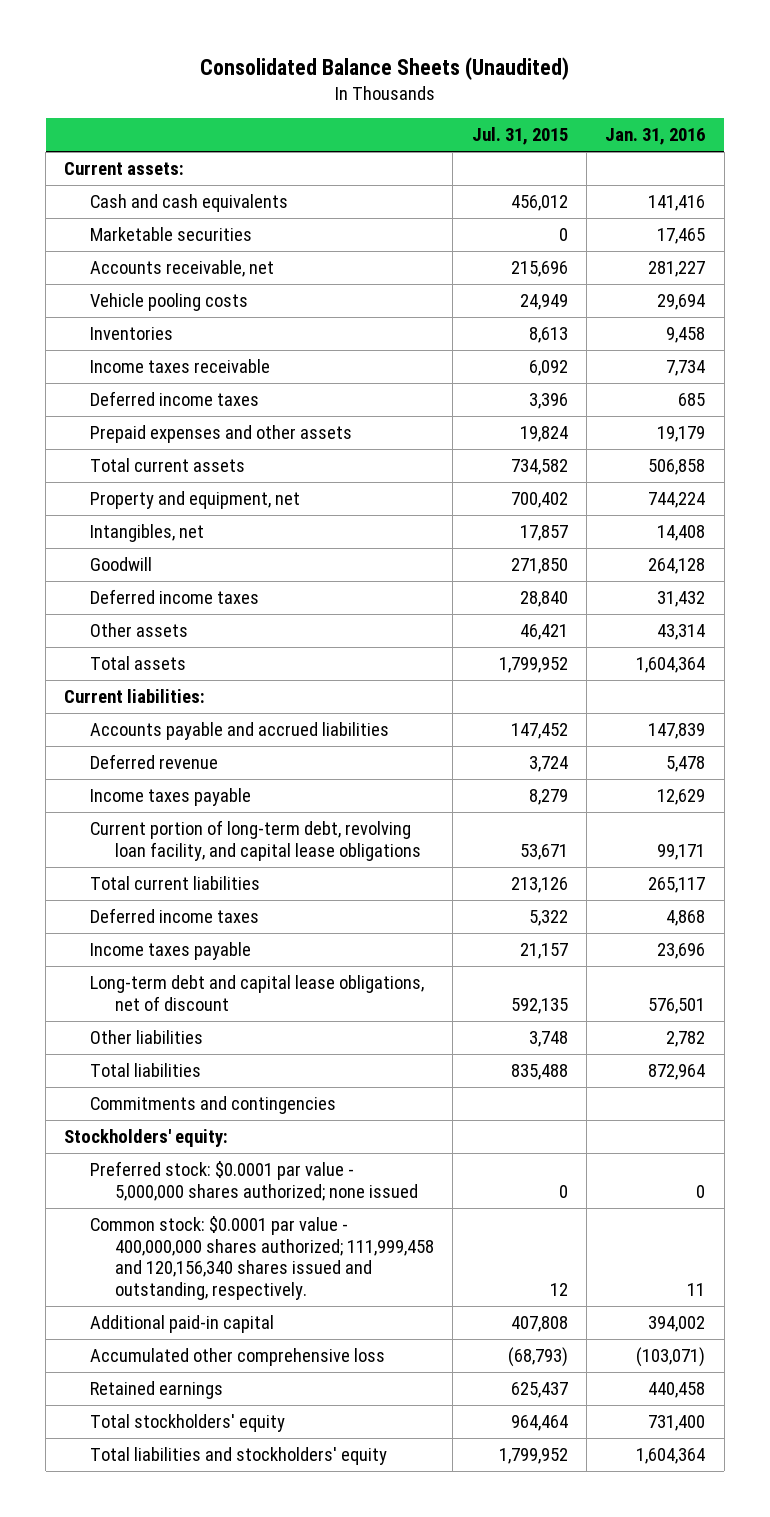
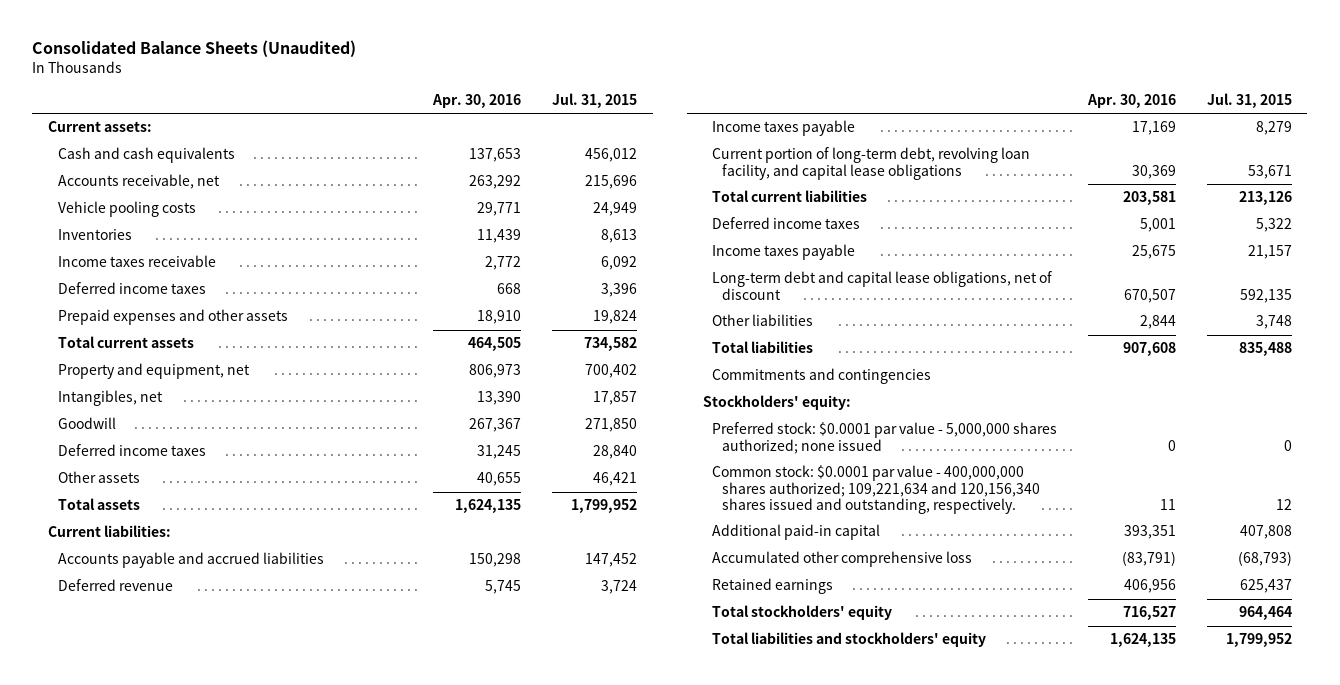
- | Jul. 31, 2015 | Jan. 31, 2016
+ | Apr. 30, 2016 | Jul. 31, 2015
- Marketable securities | 0 | 17,465
- Common stock: $0.0001 par value - 400,000,000 shares authorized; 111,999,458 and 120,156,340 shares issued and outstanding, respectively. | 12 | 11
+ Common stock: $0.0001 par value - 400,000,000 shares authorized; 109,221,634 and 120,156,340 shares issued and outstanding, respectively. | 11 | 12

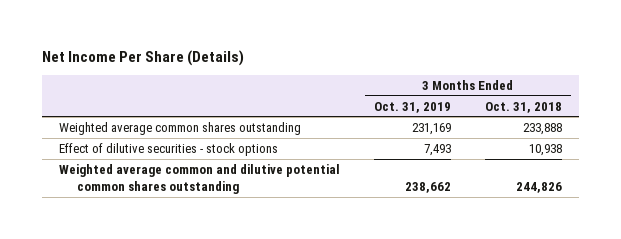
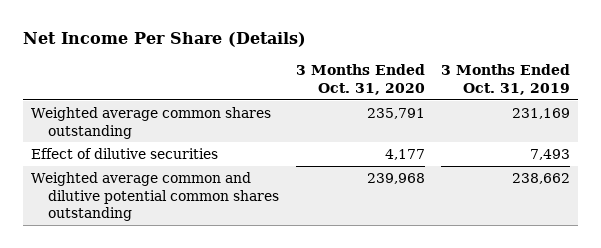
- | 3 Months Ended Oct. 31, 2019 | 3 Months Ended Oct. 31, 2018
+ | 3 Months Ended Oct. 31, 2020 | 3 Months Ended Oct. 31, 2019
- Effect of dilutive securities - stock options | 7,493 | 10,938
+ Effect of dilutive securities | 4,177 | 7,493

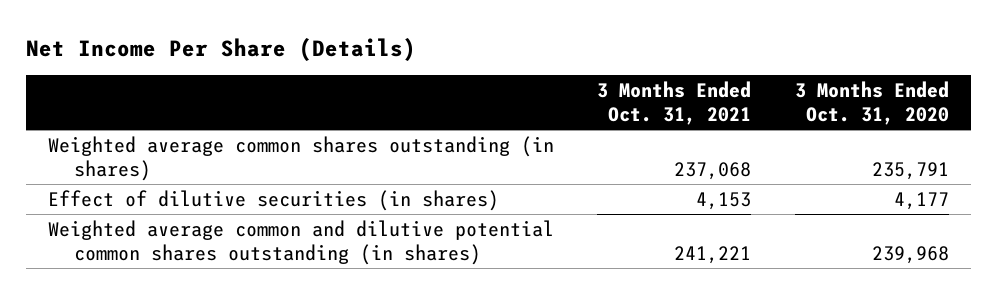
- | 3 Months Ended Oct. 31, 2020 | 3 Months Ended Oct. 31, 2019
+ | 3 Months Ended Oct. 31, 2021 | 3 Months Ended Oct. 31, 2020
- Weighted average common shares outstanding | 235,791 | 231,169
- Effect of dilutive securities | 4,177 | 7,493
- Weighted average common and dilutive potential common shares outstanding | 239,968 | 238,662
+ Weighted average common shares outstanding (in shares) | 237,068 | 235,791
+ Effect of dilutive securities (in shares) | 4,153 | 4,177
+ Weighted average common and dilutive potential common shares outstanding (in shares) | 241,221 | 239,968

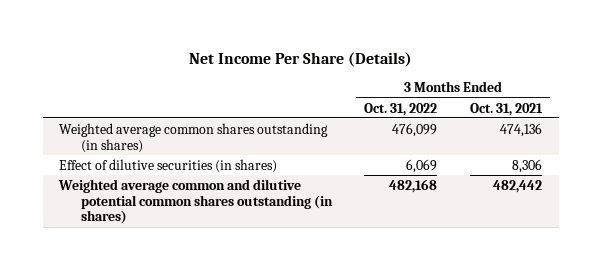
- | 3 Months Ended Oct. 31, 2021 | 3 Months Ended Oct. 31, 2020
+ | 3 Months Ended Oct. 31, 2022 | 3 Months Ended Oct. 31, 2021
- Weighted average common shares outstanding (in shares) | 237,068 | 235,791
- Effect of dilutive securities (in shares) | 4,153 | 4,177
- Weighted average common and dilutive potential common shares outstanding (in shares) | 241,221 | 239,968
+ Weighted average common shares outstanding (in shares) | 476,099 | 474,136
+ Effect of dilutive securities (in shares) | 6,069 | 8,306
+ Weighted average common and dilutive potential common shares outstanding (in shares) | 482,168 | 482,442

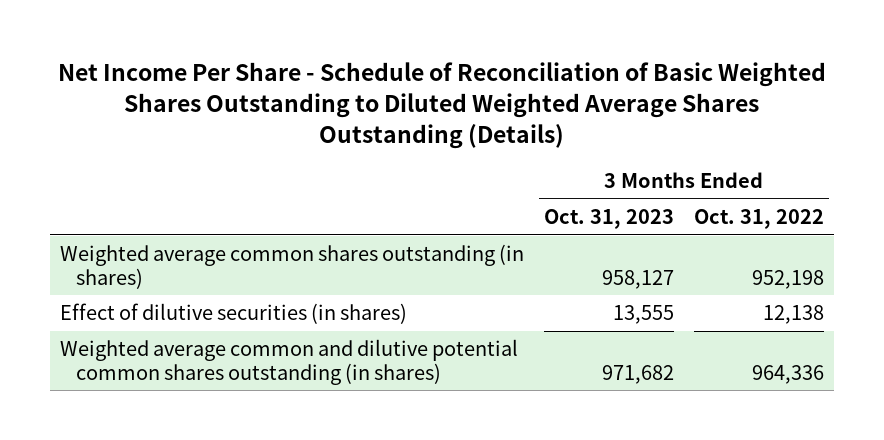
- Net Income Per Share (Details)
+ Net Income Per Share - Schedule of Reconciliation of Basic Weighted Shares Outstanding to Diluted Weighted Average Shares Outstanding (Details)
- | 3 Months Ended Oct. 31, 2022 | 3 Months Ended Oct. 31, 2021
+ | 3 Months Ended Oct. 31, 2023 | 3 Months Ended Oct. 31, 2022
- Weighted average common shares outstanding (in shares) | 476,099 | 474,136
- Effect of dilutive securities (in shares) | 6,069 | 8,306
- Weighted average common and dilutive potential common shares outstanding (in shares) | 482,168 | 482,442
+ Weighted average common shares outstanding (in shares) | 958,127 | 952,198
+ Effect of dilutive securities (in shares) | 13,555 | 12,138
+ Weighted average common and dilutive potential common shares outstanding (in shares) | 971,682 | 964,336

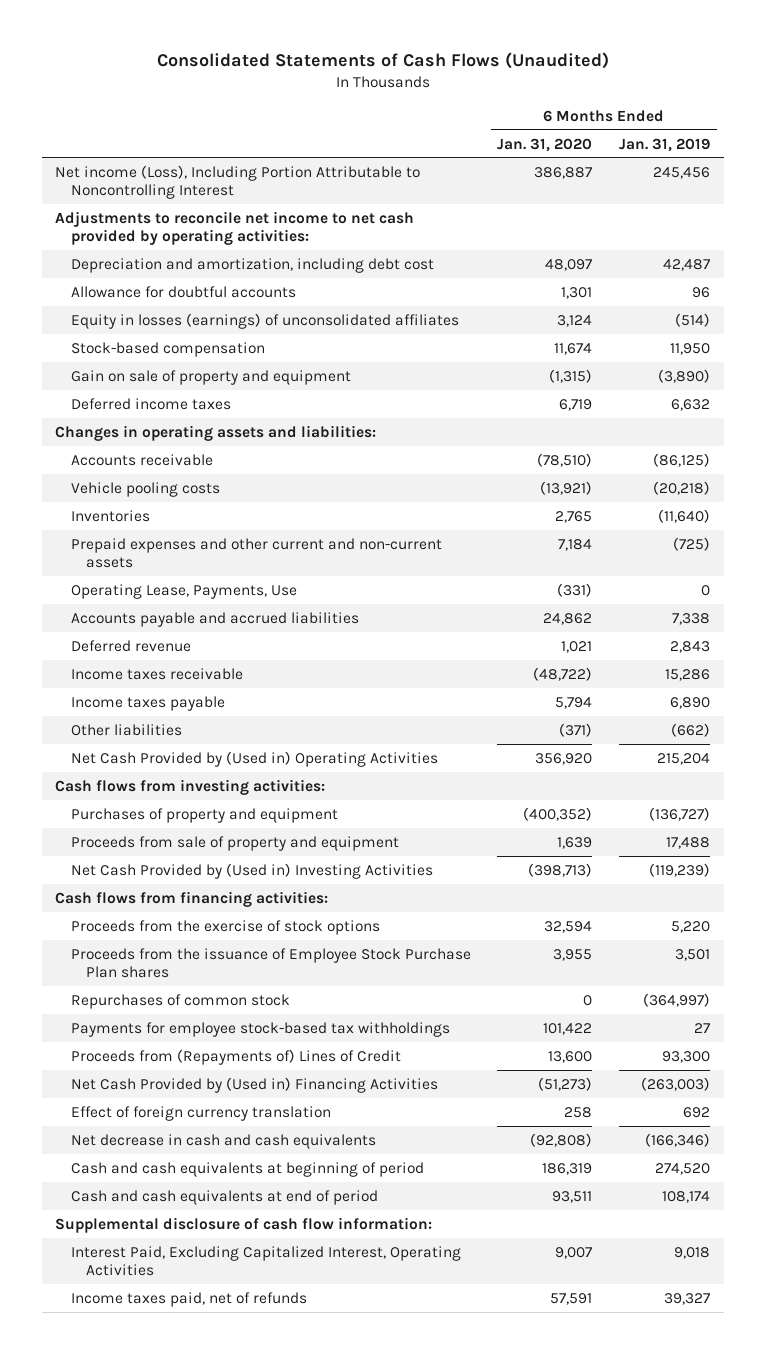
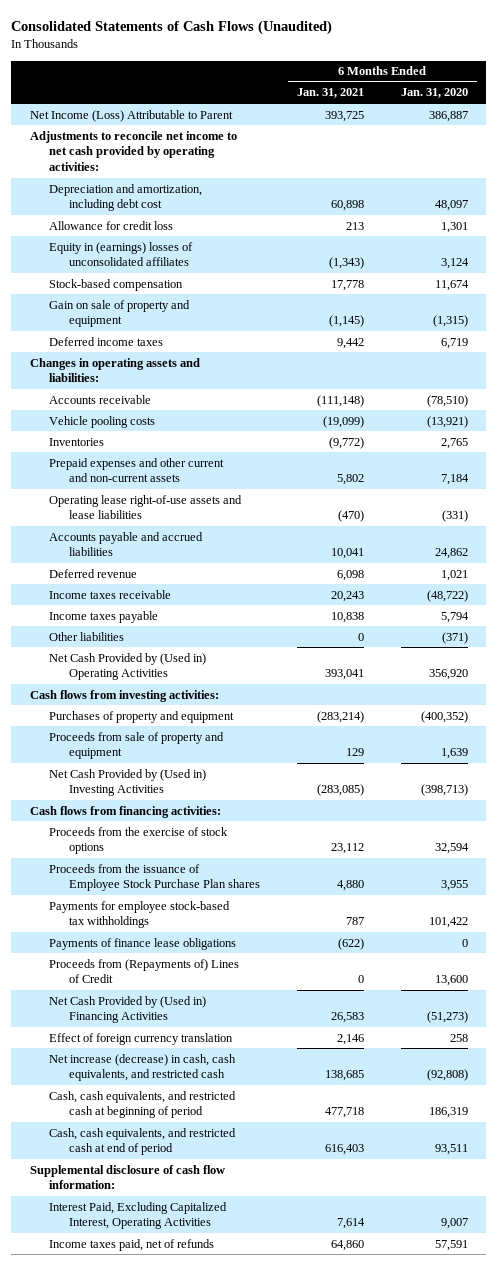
- | 6 Months Ended Jan. 31, 2020 | 6 Months Ended Jan. 31, 2019
+ | 6 Months Ended Jan. 31, 2021 | 6 Months Ended Jan. 31, 2020
- Net income (Loss), Including Portion Attributable to Noncontrolling Interest | 386,887 | 245,456
+ Net Income (Loss) Attributable to Parent | 393,725 | 386,887
- Allowance for doubtful accounts | 1,301 | 96
- Equity in losses (earnings) of unconsolidated affiliates | 3,124 | (514)
+ Allowance for credit loss | 213 | 1,301
+ Equity in (earnings) losses of unconsolidated affiliates | (1,343) | 3,124
- Operating Lease, Payments, Use | (331) | 0
+ Operating lease right-of-use assets and lease liabilities | (470) | (331)
- Repurchases of common stock | 0 | (364,997)
+ Payments of finance lease obligations | (622) | 0
- Net decrease in cash and cash equivalents | (92,808) | (166,346)
- Cash and cash equivalents at beginning of period | 186,319 | 274,520
- Cash and cash equivalents at end of period | 93,511 | 108,174
+ Net increase (decrease) in cash, cash equivalents, and restricted cash | 138,685 | (92,808)
+ Cash, cash equivalents, and restricted cash at beginning of period | 477,718 | 186,319
+ Cash, cash equivalents, and restricted cash at end of period | 616,403 | 93,511

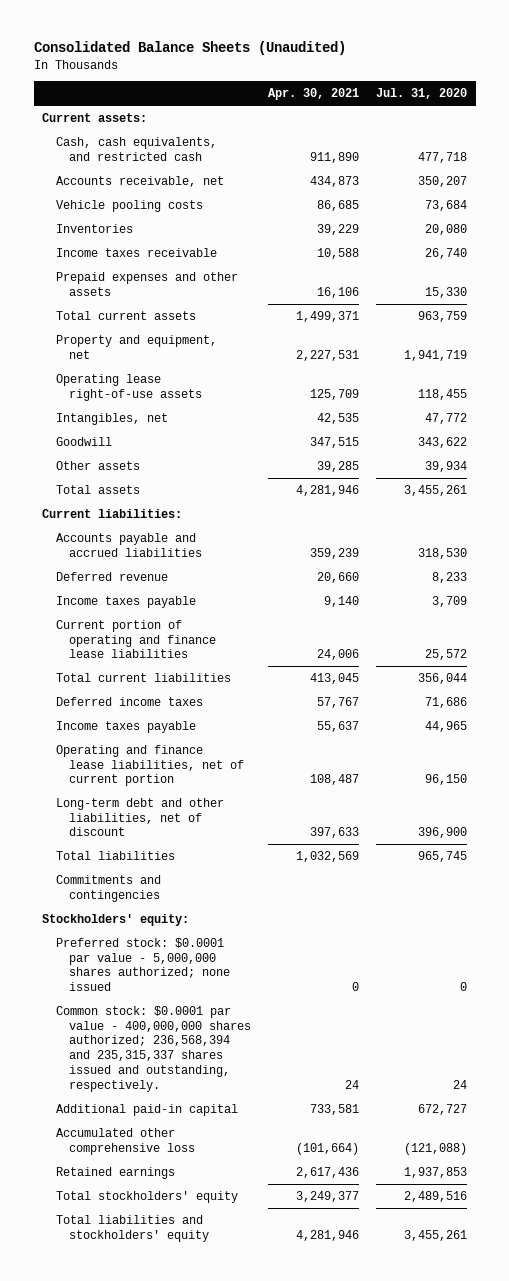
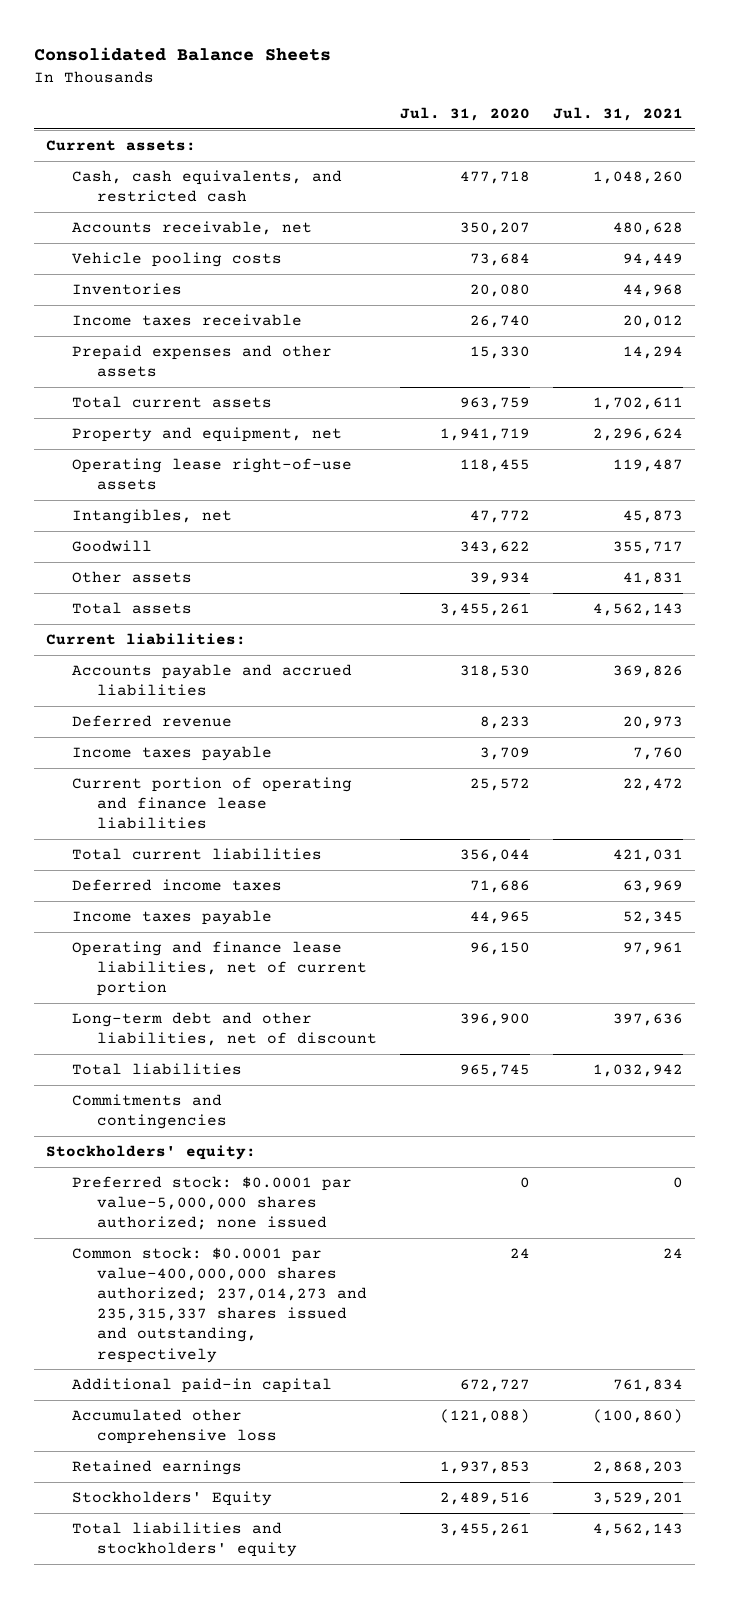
- Consolidated Balance Sheets (Unaudited)
+ Consolidated Balance Sheets
- | Apr. 30, 2021 | Jul. 31, 2020
+ | Jul. 31, 2020 | Jul. 31, 2021
- Preferred stock: $0.0001 par value - 5,000,000 shares authorized; none issued | 0 | 0
- Common stock: $0.0001 par value - 400,000,000 shares authorized; 236,568,394 and 235,315,337 shares issued and outstanding, respectively. | 24 | 24
+ Preferred stock: $0.0001 par value-5,000,000 shares authorized; none issued | 0 | 0
+ Common stock: $0.0001 par value-400,000,000 shares authorized; 237,014,273 and 235,315,337 shares issued and outstanding, respectively | 24 | 24
- Total stockholders' equity | 3,249,377 | 2,489,516
+ Stockholders' Equity | 2,489,516 | 3,529,201

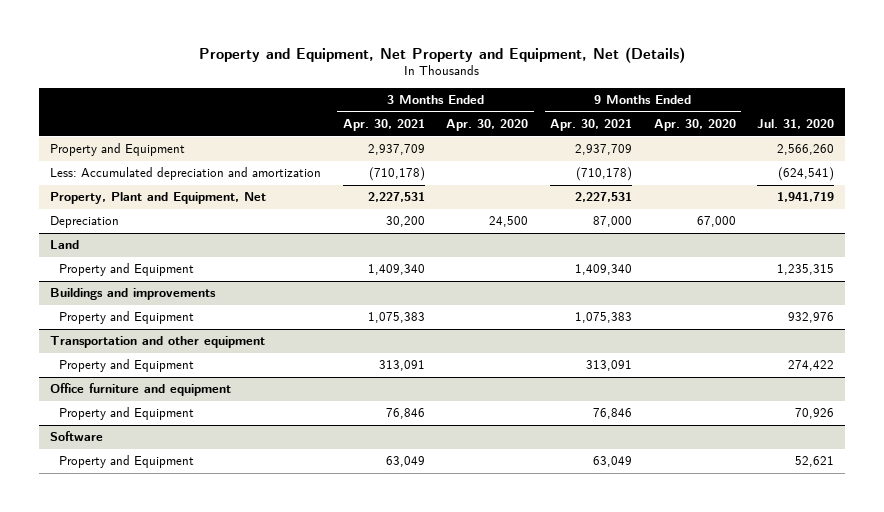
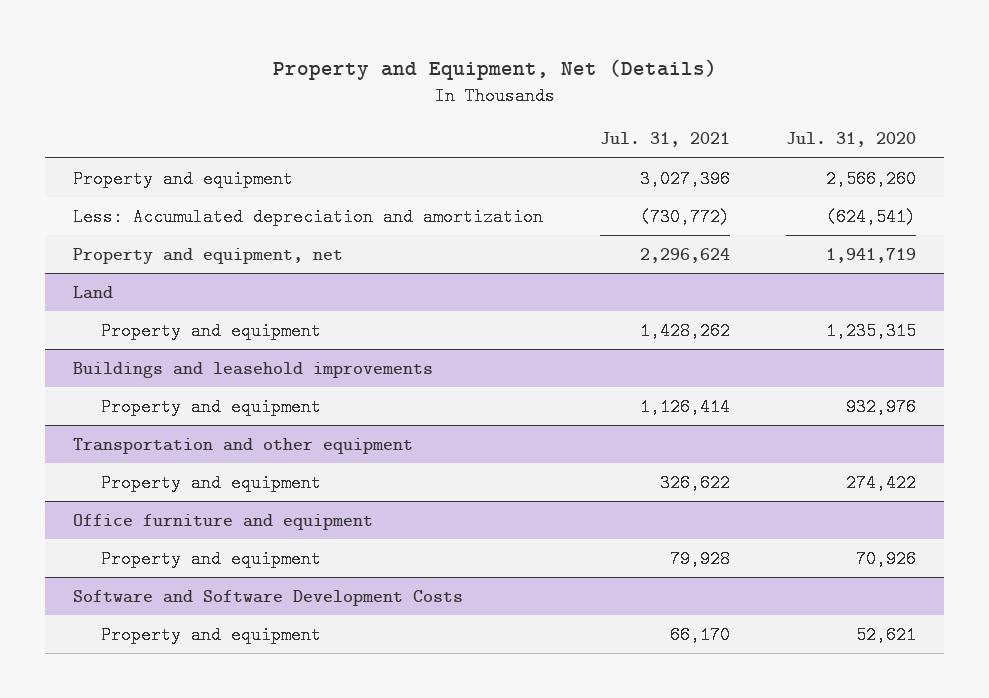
- Property and Equipment, Net Property and Equipment, Net (Details)
+ Property and Equipment, Net (Details)
- | 3 Months Ended Apr. 30, 2021 | 3 Months Ended Apr. 30, 2020 | 9 Months Ended Apr. 30, 2021 | 9 Months Ended Apr. 30, 2020 | Jul. 31, 2020
+ | Jul. 31, 2021 | Jul. 31, 2020
- Property and Equipment | 2,937,709 | | 2,937,709 | | 2,566,260
+ Property and equipment | 3,027,396 | 2,566,260
- Property, Plant and Equipment, Net | 2,227,531 | | 2,227,531 | | 1,941,719
- Depreciation | 30,200 | 24,500 | 87,000 | 67,000 |
+ Property and equipment, net | 2,296,624 | 1,941,719
@ Land
- Property and Equipment | 1,409,340 | | 1,409,340 | | 1,235,315
- Buildings and improvements
- Property and Equipment | 1,075,383 | | 1,075,383 | | 932,976
@ Land
+ Property and equipment | 1,428,262 | 1,235,315
+ Buildings and leasehold improvements
+ Property and equipment | 1,126,414 | 932,976
@ Transportation and other equipment
- Property and Equipment | 313,091 | | 313,091 | | 274,422
+ Property and equipment | 326,622 | 274,422
@ Office furniture and equipment
- Property and Equipment | 76,846 | | 76,846 | | 70,926
- Software
- Property and Equipment | 63,049 | | 63,049 | | 52,621
@ Office furniture and equipment
+ Property and equipment | 79,928 | 70,926
+ Software and Software Development Costs
+ Property and equipment | 66,170 | 52,621

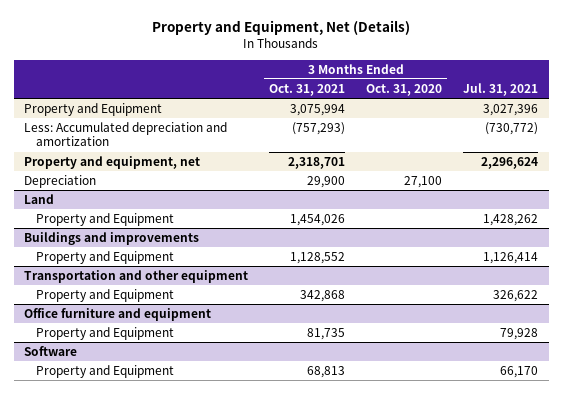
- | Jul. 31, 2021 | Jul. 31, 2020
+ | 3 Months Ended Oct. 31, 2021 | 3 Months Ended Oct. 31, 2020 | Jul. 31, 2021
- Property and equipment | 3,027,396 | 2,566,260
+ Property and Equipment | 3,075,994 | | 3,027,396
+ Depreciation | 29,900 | 27,100 |
@ Land
- Property and equipment | 1,428,262 | 1,235,315
- Buildings and leasehold improvements
- Property and equipment | 1,126,414 | 932,976
@ Land
+ Property and Equipment | 1,454,026 | | 1,428,262
+ Buildings and improvements
+ Property and Equipment | 1,128,552 | | 1,126,414
@ Transportation and other equipment
- Property and equipment | 326,622 | 274,422
+ Property and Equipment | 342,868 | | 326,622
@ Office furniture and equipment
- Property and equipment | 79,928 | 70,926
- Software and Software Development Costs
- Property and equipment | 66,170 | 52,621
@ Office furniture and equipment
+ Property and Equipment | 81,735 | | 79,928
+ Software
+ Property and Equipment | 68,813 | | 66,170

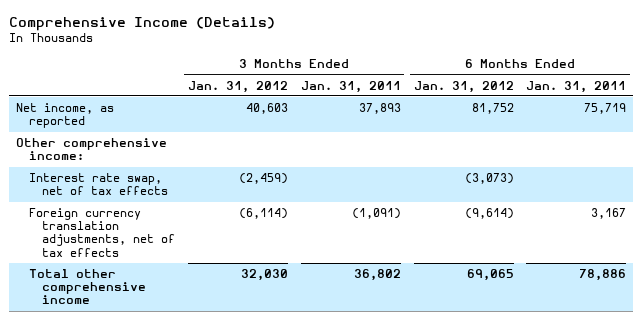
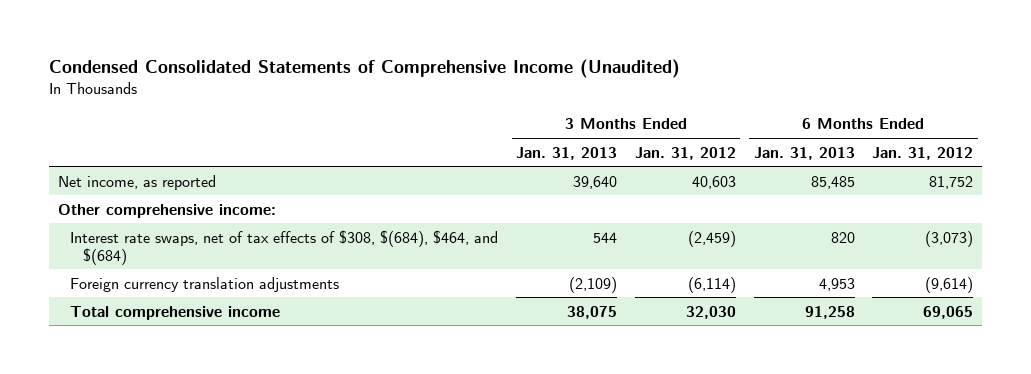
- Comprehensive Income (Details)
+ Condensed Consolidated Statements of Comprehensive Income (Unaudited)
- | 3 Months Ended Jan. 31, 2012 | 3 Months Ended Jan. 31, 2011 | 6 Months Ended Jan. 31, 2012 | 6 Months Ended Jan. 31, 2011
+ | 3 Months Ended Jan. 31, 2013 | 3 Months Ended Jan. 31, 2012 | 6 Months Ended Jan. 31, 2013 | 6 Months Ended Jan. 31, 2012
- Interest rate swap, net of tax effects | (2,459) | | (3,073) |
- Foreign currency translation adjustments, net of tax effects | (6,114) | (1,091) | (9,614) | 3,167
- Total other comprehensive income | 32,030 | 36,802 | 69,065 | 78,886
+ Interest rate swaps, net of tax effects of $308, $(684), $464, and $(684) | 544 | (2,459) | 820 | (3,073)
+ Foreign currency translation adjustments | (2,109) | (6,114) | 4,953 | (9,614)
+ Total comprehensive income | 38,075 | 32,030 | 91,258 | 69,065

